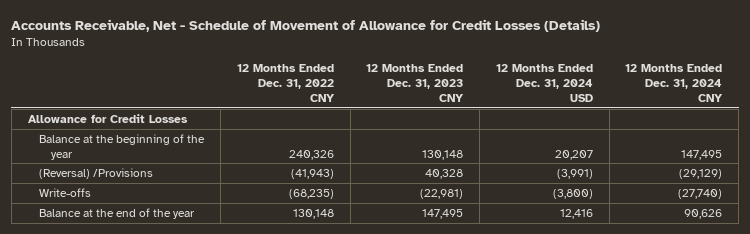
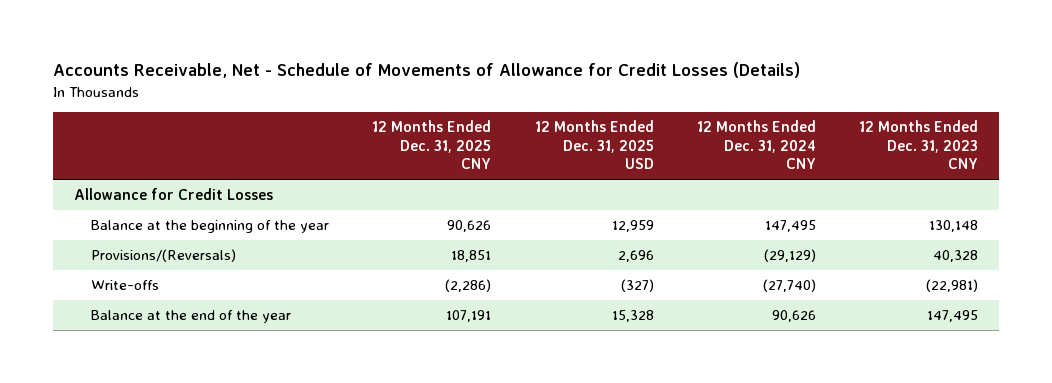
- Accounts Receivable, Net - Schedule of Movement of Allowance for Credit Losses (Details)
+ Accounts Receivable, Net - Schedule of Movements of Allowance for Credit Losses (Details)
- | 12 Months Ended Dec. 31, 2022 CNY | 12 Months Ended Dec. 31, 2023 CNY | 12 Months Ended Dec. 31, 2024 USD | 12 Months Ended Dec. 31, 2024 CNY
+ | 12 Months Ended Dec. 31, 2025 CNY | 12 Months Ended Dec. 31, 2025 USD | 12 Months Ended Dec. 31, 2024 CNY | 12 Months Ended Dec. 31, 2023 CNY
- (Reversal) /Provisions | (41,943) | 40,328 | (3,991) | (29,129)
+ Provisions/(Reversals) | 18,851 | 2,696 | (29,129) | 40,328

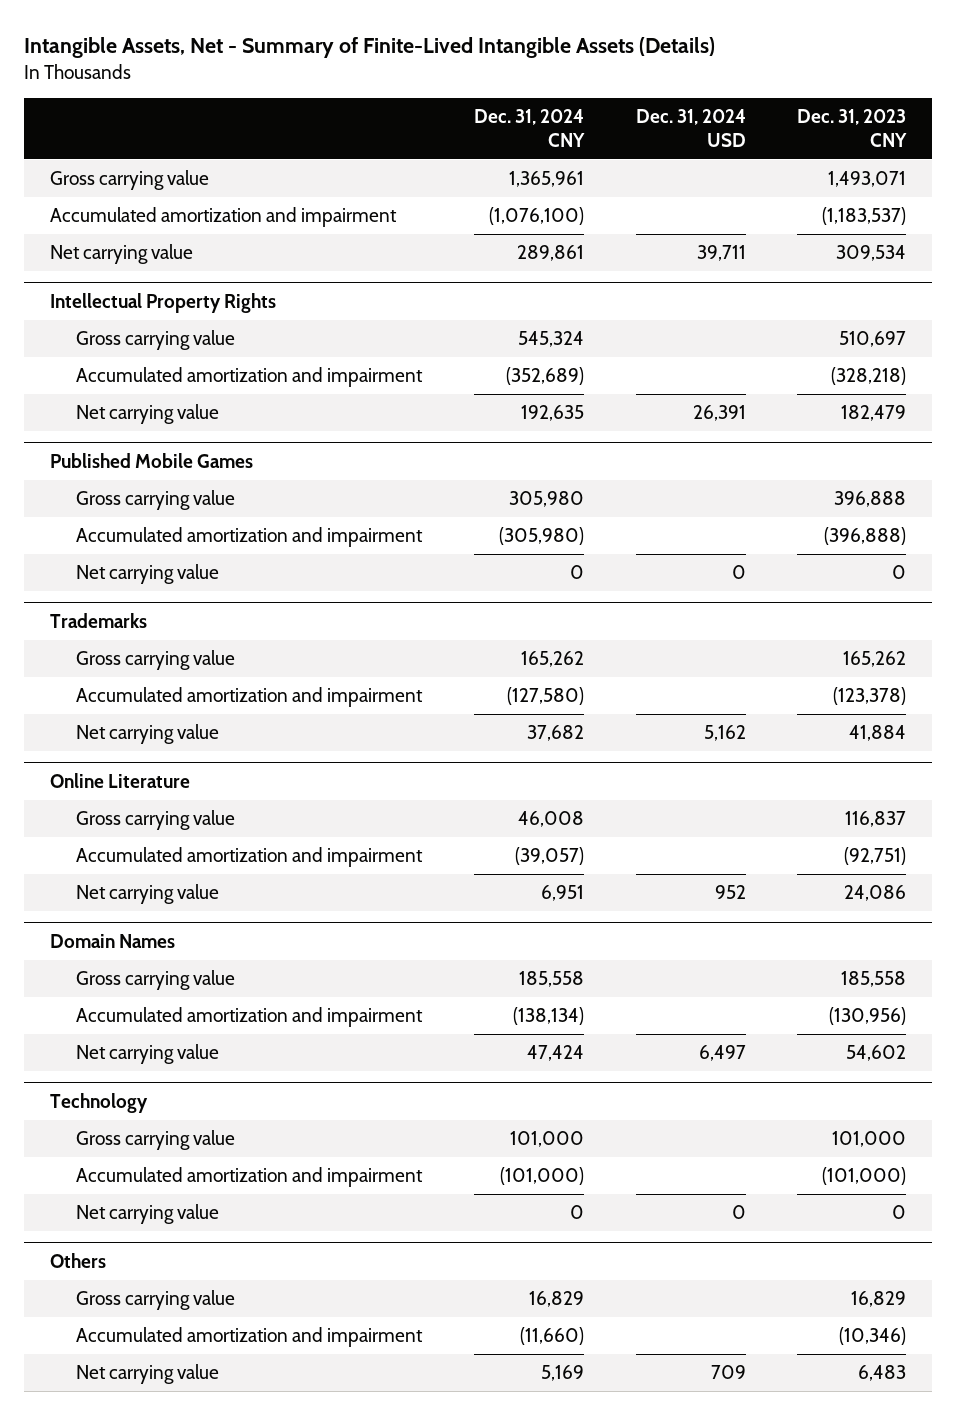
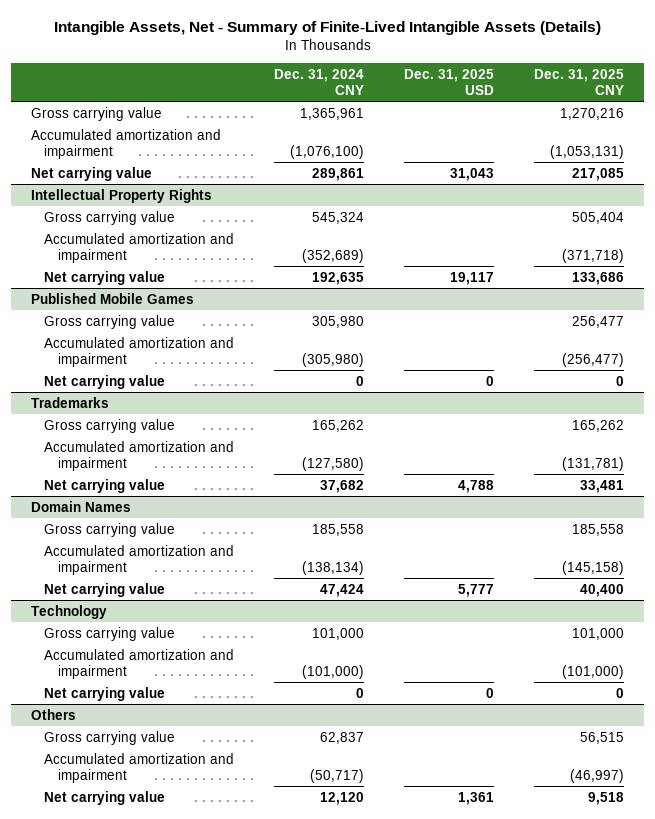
- | Dec. 31, 2024 CNY | Dec. 31, 2024 USD | Dec. 31, 2023 CNY
+ | Dec. 31, 2024 CNY | Dec. 31, 2025 USD | Dec. 31, 2025 CNY
- Online Literature
- Gross carrying value | 46,008 | | 116,837
- Accumulated amortization and impairment | (39,057) | | (92,751)
- Net carrying value | 6,951 | 952 | 24,086
@ Others
- Gross carrying value | 16,829 | | 16,829
- Accumulated amortization and impairment | (11,660) | | (10,346)
- Net carrying value | 5,169 | 709 | 6,483
+ Gross carrying value | 62,837 | | 56,515
+ Accumulated amortization and impairment | (50,717) | | (46,997)
+ Net carrying value | 12,120 | 1,361 | 9,518

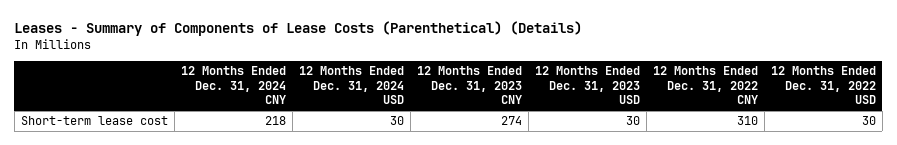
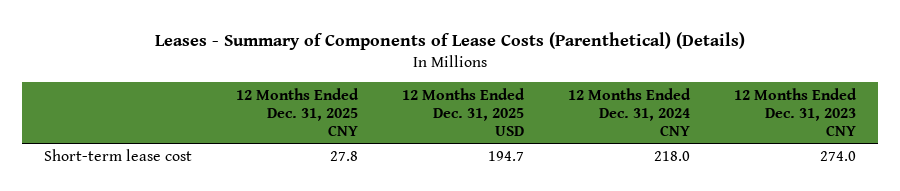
- | 12 Months Ended Dec. 31, 2024 CNY | 12 Months Ended Dec. 31, 2024 USD | 12 Months Ended Dec. 31, 2023 CNY | 12 Months Ended Dec. 31, 2023 USD | 12 Months Ended Dec. 31, 2022 CNY | 12 Months Ended Dec. 31, 2022 USD
+ | 12 Months Ended Dec. 31, 2025 CNY | 12 Months Ended Dec. 31, 2025 USD | 12 Months Ended Dec. 31, 2024 CNY | 12 Months Ended Dec. 31, 2023 CNY
- Short-term lease cost | 218 | 30 | 274 | 30 | 310 | 30
+ Short-term lease cost | 27.8 | 194.7 | 218.0 | 274.0

